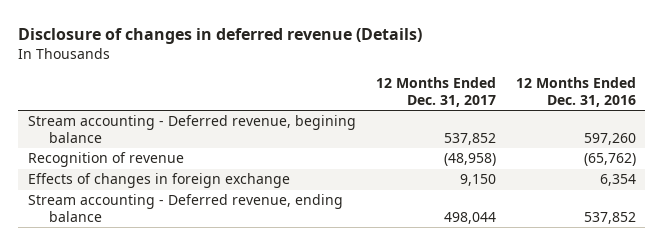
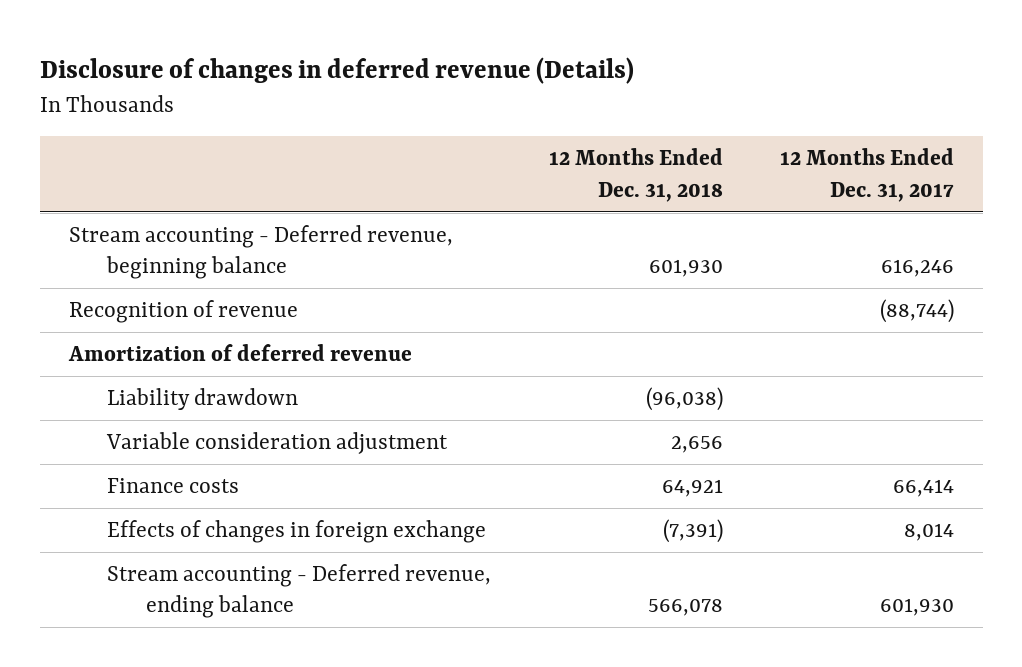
- | 12 Months Ended Dec. 31, 2017 | 12 Months Ended Dec. 31, 2016
+ | 12 Months Ended Dec. 31, 2018 | 12 Months Ended Dec. 31, 2017
- Stream accounting - Deferred revenue, begining balance | 537,852 | 597,260
- Recognition of revenue | (48,958) | (65,762)
- Effects of changes in foreign exchange | 9,150 | 6,354
- Stream accounting - Deferred revenue, ending balance | 498,044 | 537,852
+ Stream accounting - Deferred revenue, beginning balance | 601,930 | 616,246
+ Recognition of revenue | | (88,744)
+ Amortization of deferred revenue
+ Liability drawdown | (96,038) |
+ Variable consideration adjustment | 2,656 |
+ Finance costs | 64,921 | 66,414
+ Effects of changes in foreign exchange | (7,391) | 8,014
+ Stream accounting - Deferred revenue, ending balance | 566,078 | 601,930

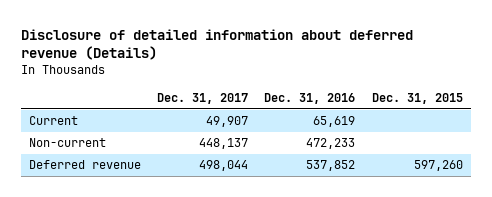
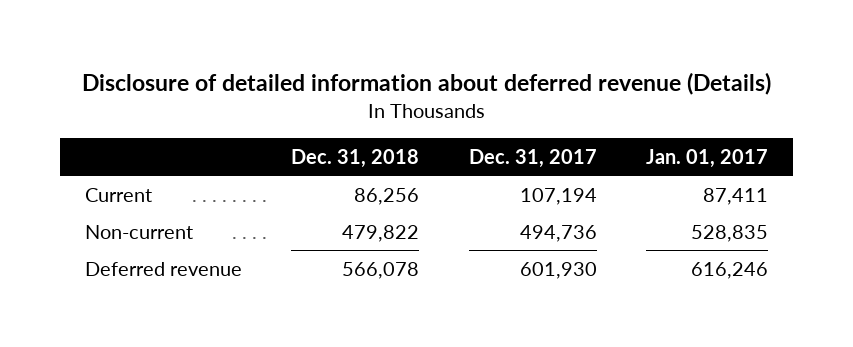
- | Dec. 31, 2017 | Dec. 31, 2016 | Dec. 31, 2015
+ | Dec. 31, 2018 | Dec. 31, 2017 | Jan. 01, 2017
- Current | 49,907 | 65,619 |
- Non-current | 448,137 | 472,233 |
- Deferred revenue | 498,044 | 537,852 | 597,260
+ Current | 86,256 | 107,194 | 87,411
+ Non-current | 479,822 | 494,736 | 528,835
+ Deferred revenue | 566,078 | 601,930 | 616,246

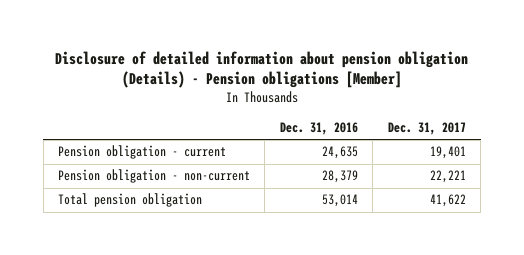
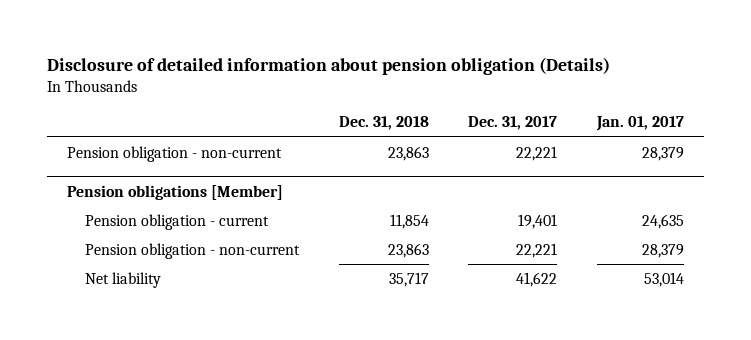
- Disclosure of detailed information about pension obligation (Details) - Pension obligations [Member]
+ Disclosure of detailed information about pension obligation (Details)
- | Dec. 31, 2016 | Dec. 31, 2017
+ | Dec. 31, 2018 | Dec. 31, 2017 | Jan. 01, 2017
+ Pension obligation - non-current | 23,863 | 22,221 | 28,379
+ Pension obligations [Member]
- Total pension obligation | 53,014 | 41,622
+ Net liability | 35,717 | 41,622 | 53,014

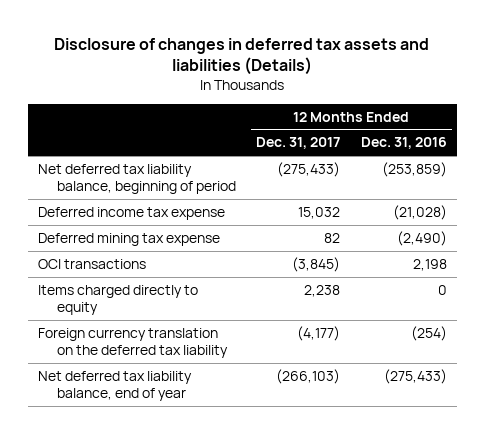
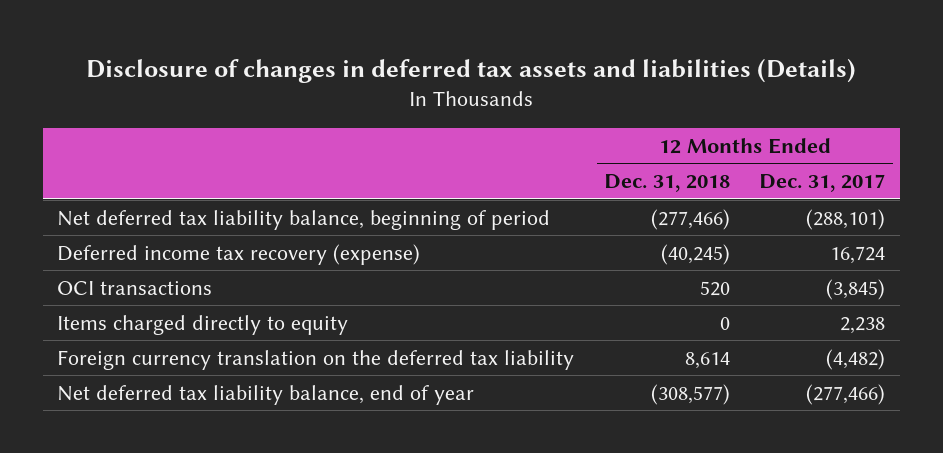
- | 12 Months Ended Dec. 31, 2017 | 12 Months Ended Dec. 31, 2016
+ | 12 Months Ended Dec. 31, 2018 | 12 Months Ended Dec. 31, 2017
- Net deferred tax liability balance, beginning of period | (275,433) | (253,859)
- Deferred income tax expense | 15,032 | (21,028)
- Deferred mining tax expense | 82 | (2,490)
+ Net deferred tax liability balance, beginning of period | (277,466) | (288,101)
+ Deferred income tax recovery (expense) | (40,245) | 16,724
- Foreign currency translation on the deferred tax liability | (4,177) | (254)
- Net deferred tax liability balance, end of year | (266,103) | (275,433)
+ Foreign currency translation on the deferred tax liability | 8,614 | (4,482)
+ Net deferred tax liability balance, end of year | (308,577) | (277,466)

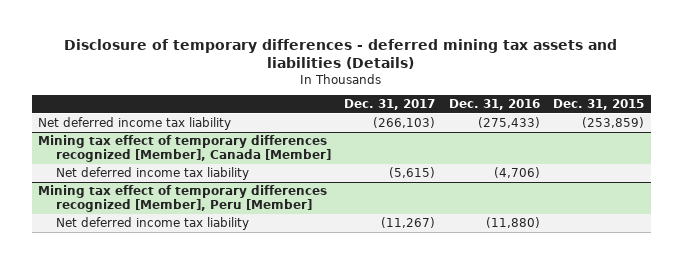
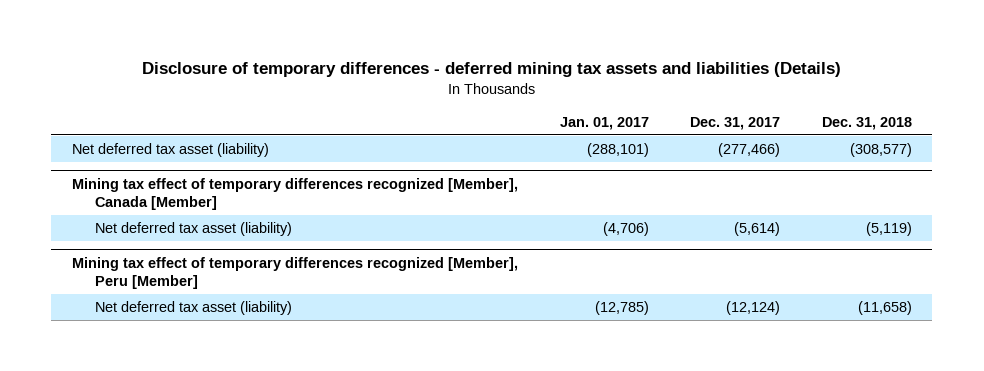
- | Dec. 31, 2017 | Dec. 31, 2016 | Dec. 31, 2015
+ | Jan. 01, 2017 | Dec. 31, 2017 | Dec. 31, 2018
- Net deferred income tax liability | (266,103) | (275,433) | (253,859)
+ Net deferred tax asset (liability) | (288,101) | (277,466) | (308,577)
@ Mining tax effect of temporary differences recognized [Member], Canada [Member]
- Net deferred income tax liability | (5,615) | (4,706) |
+ Net deferred tax asset (liability) | (4,706) | (5,614) | (5,119)
@ Mining tax effect of temporary differences recognized [Member], Peru [Member]
- Net deferred income tax liability | (11,267) | (11,880) |
+ Net deferred tax asset (liability) | (12,785) | (12,124) | (11,658)

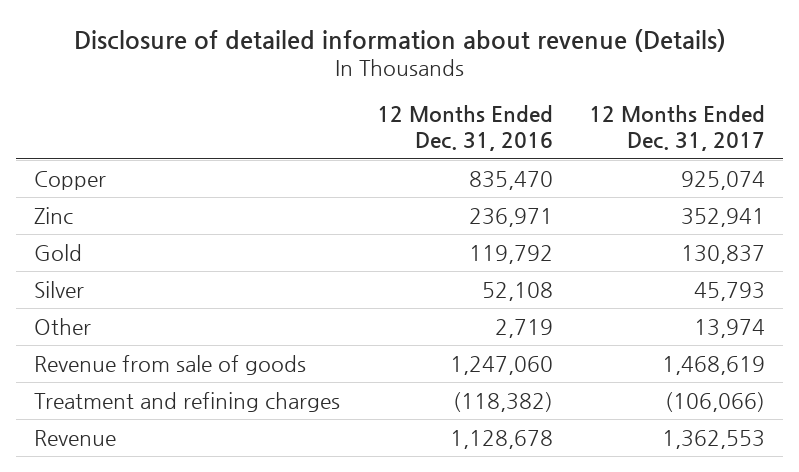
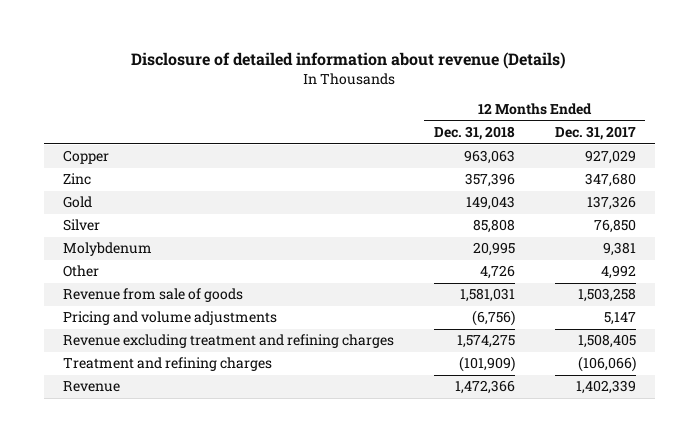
- | 12 Months Ended Dec. 31, 2016 | 12 Months Ended Dec. 31, 2017
+ | 12 Months Ended Dec. 31, 2018 | 12 Months Ended Dec. 31, 2017
- Copper | 835,470 | 925,074
- Zinc | 236,971 | 352,941
- Gold | 119,792 | 130,837
- Silver | 52,108 | 45,793
- Other | 2,719 | 13,974
- Revenue from sale of goods | 1,247,060 | 1,468,619
+ Copper | 963,063 | 927,029
+ Zinc | 357,396 | 347,680
+ Gold | 149,043 | 137,326
+ Silver | 85,808 | 76,850
+ Molybdenum | 20,995 | 9,381
+ Other | 4,726 | 4,992
+ Revenue from sale of goods | 1,581,031 | 1,503,258
+ Pricing and volume adjustments | (6,756) | 5,147
+ Revenue excluding treatment and refining charges | 1,574,275 | 1,508,405
- Revenue | 1,128,678 | 1,362,553
+ Revenue | 1,472,366 | 1,402,339

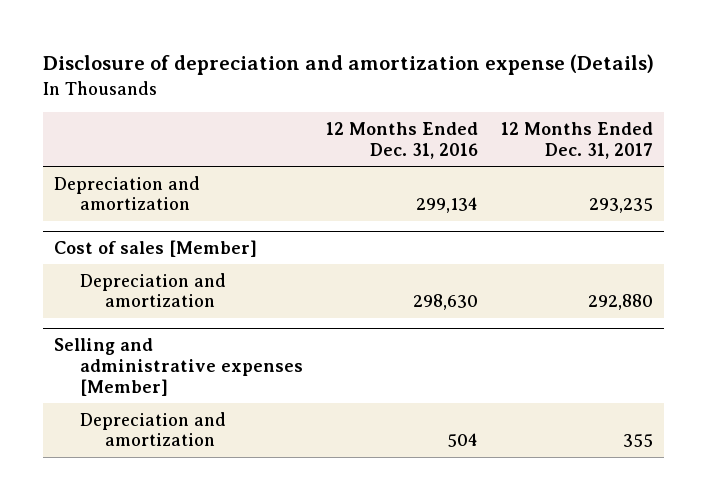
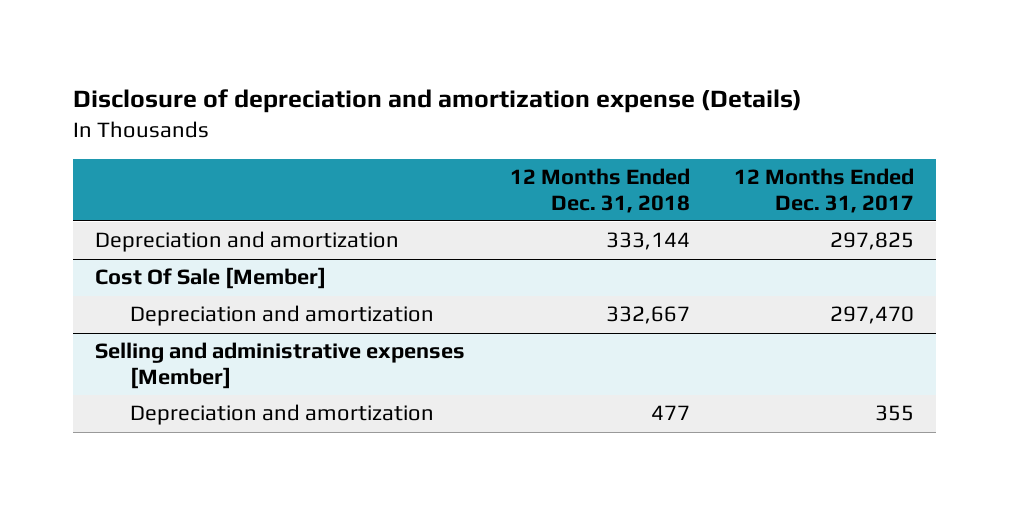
- | 12 Months Ended Dec. 31, 2016 | 12 Months Ended Dec. 31, 2017
+ | 12 Months Ended Dec. 31, 2018 | 12 Months Ended Dec. 31, 2017
- Depreciation and amortization | 299,134 | 293,235
- Cost of sales [Member]
- Depreciation and amortization | 298,630 | 292,880
+ Depreciation and amortization | 333,144 | 297,825
+ Cost Of Sale [Member]
+ Depreciation and amortization | 332,667 | 297,470

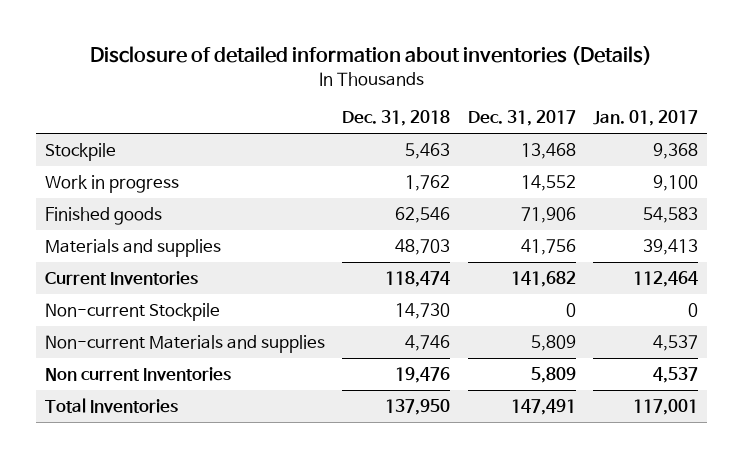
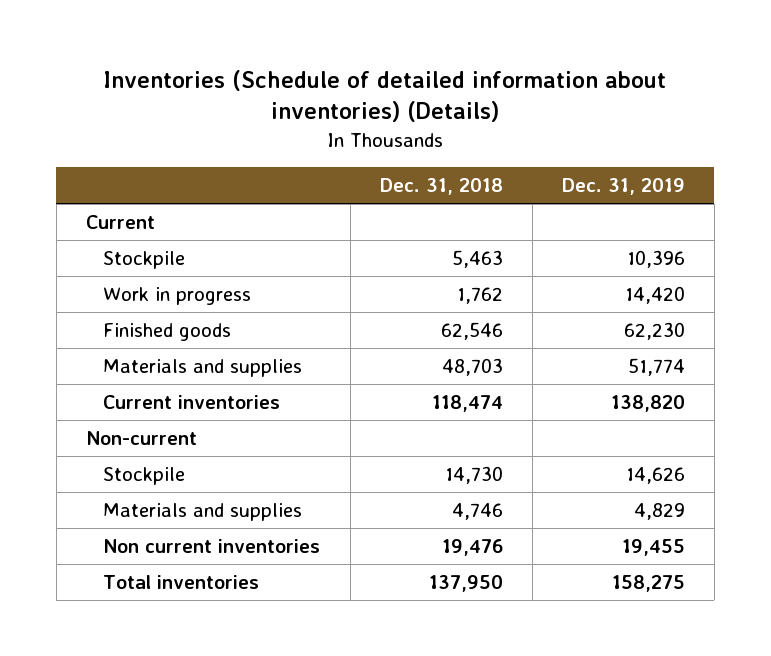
- Disclosure of detailed information about inventories (Details)
+ Inventories (Schedule of detailed information about inventories) (Details)
- | Dec. 31, 2018 | Dec. 31, 2017 | Jan. 01, 2017
+ | Dec. 31, 2018 | Dec. 31, 2019
+ Current
- Current Inventories | 118,474 | 141,682 | 112,464
- Non-current Stockpile | 14,730 | 0 | 0
- Non-current Materials and supplies | 4,746 | 5,809 | 4,537
- Non current Inventories | 19,476 | 5,809 | 4,537
- Total Inventories | 137,950 | 147,491 | 117,001
+ Current inventories | 118,474 | 138,820
+ Non-current
+ Stockpile | 14,730 | 14,626
+ Materials and supplies | 4,746 | 4,829
+ Non current inventories | 19,476 | 19,455
+ Total inventories | 137,950 | 158,275

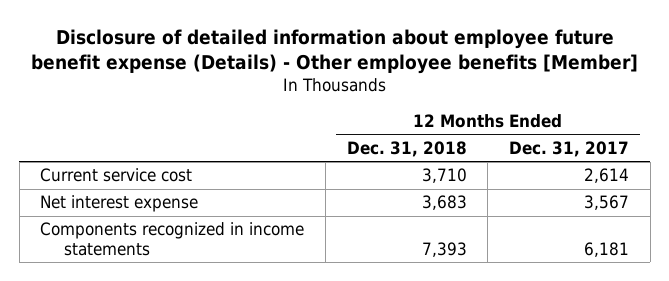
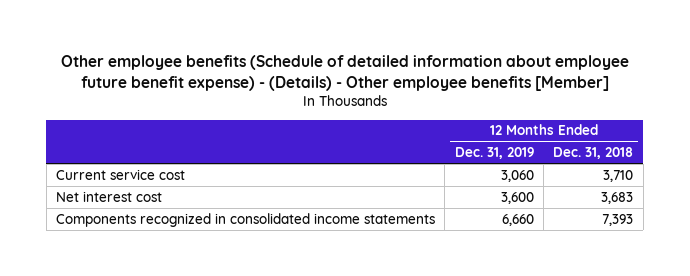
- Disclosure of detailed information about employee future benefit expense (Details) - Other employee benefits [Member]
+ Other employee benefits (Schedule of detailed information about employee future benefit expense) - (Details) - Other employee benefits [Member]
- | 12 Months Ended Dec. 31, 2018 | 12 Months Ended Dec. 31, 2017
+ | 12 Months Ended Dec. 31, 2019 | 12 Months Ended Dec. 31, 2018
- Net interest expense | 3,683 | 3,567
- Components recognized in income statements | 7,393 | 6,181
+ Net interest cost | 3,600 | 3,683
+ Components recognized in consolidated income statements | 6,660 | 7,393

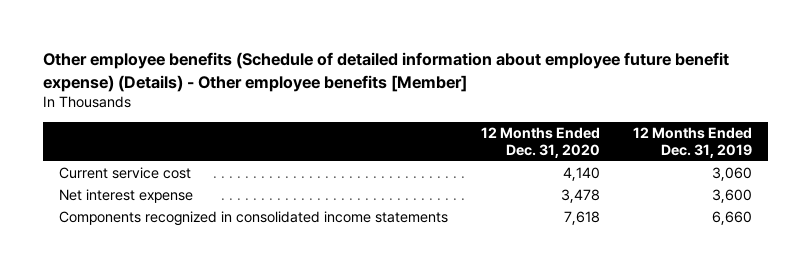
- Other employee benefits (Schedule of detailed information about employee future benefit expense) - (Details) - Other employee benefits [Member]
+ Other employee benefits (Schedule of detailed information about employee future benefit expense) (Details) - Other employee benefits [Member]
- | 12 Months Ended Dec. 31, 2019 | 12 Months Ended Dec. 31, 2018
+ | 12 Months Ended Dec. 31, 2020 | 12 Months Ended Dec. 31, 2019
- Net interest cost | 3,600 | 3,683
+ Net interest expense | 3,478 | 3,600

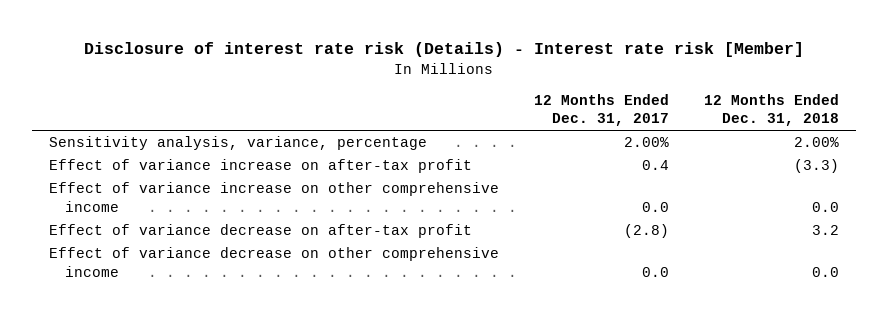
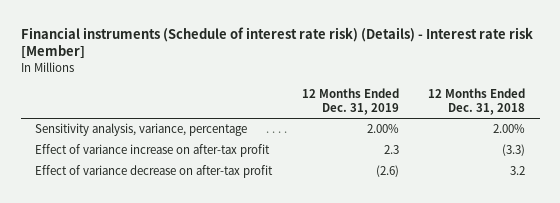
- Disclosure of interest rate risk (Details) - Interest rate risk [Member]
+ Financial instruments (Schedule of interest rate risk) (Details) - Interest rate risk [Member]
- | 12 Months Ended Dec. 31, 2017 | 12 Months Ended Dec. 31, 2018
+ | 12 Months Ended Dec. 31, 2019 | 12 Months Ended Dec. 31, 2018
- Effect of variance increase on other comprehensive income | 0.0 | 0.0
- Effect of variance decrease on other comprehensive income | 0.0 | 0.0

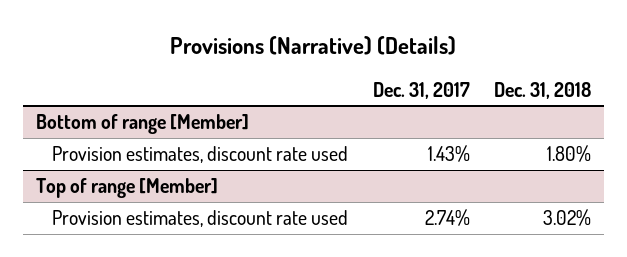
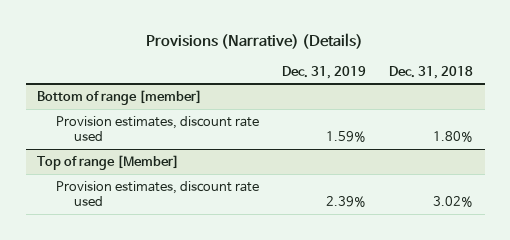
- | Dec. 31, 2017 | Dec. 31, 2018
+ | Dec. 31, 2019 | Dec. 31, 2018
- Bottom of range [Member]
+ Bottom of range [member]

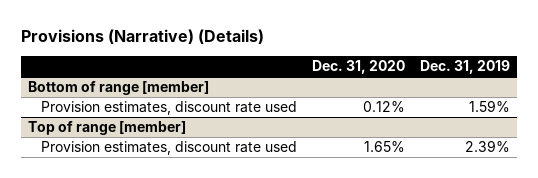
- | Dec. 31, 2019 | Dec. 31, 2018
+ | Dec. 31, 2020 | Dec. 31, 2019
- Top of range [Member]
+ Top of range [member]

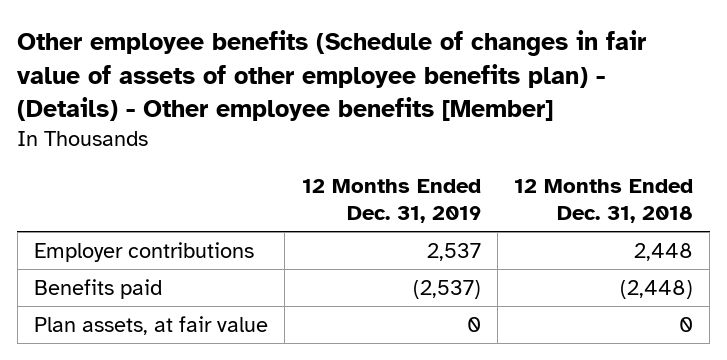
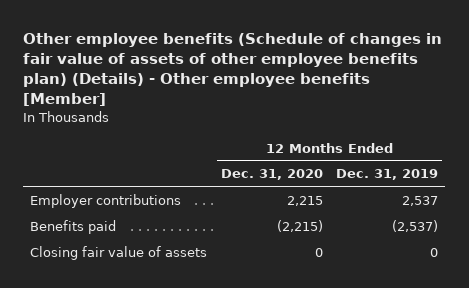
- Other employee benefits (Schedule of changes in fair value of assets of other employee benefits plan) - (Details) - Other employee benefits [Member]
+ Other employee benefits (Schedule of changes in fair value of assets of other employee benefits plan) (Details) - Other employee benefits [Member]
- | 12 Months Ended Dec. 31, 2019 | 12 Months Ended Dec. 31, 2018
+ | 12 Months Ended Dec. 31, 2020 | 12 Months Ended Dec. 31, 2019
- Plan assets, at fair value | 0 | 0
+ Closing fair value of assets | 0 | 0

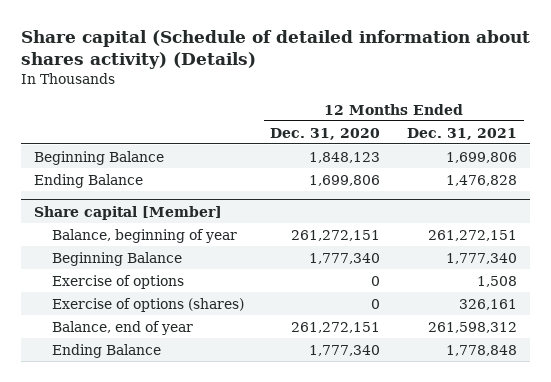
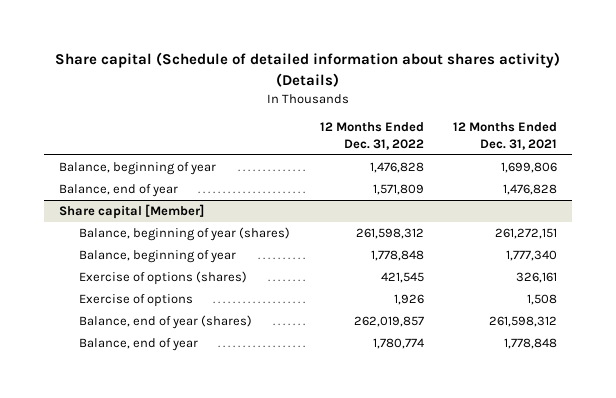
- | 12 Months Ended Dec. 31, 2020 | 12 Months Ended Dec. 31, 2021
+ | 12 Months Ended Dec. 31, 2022 | 12 Months Ended Dec. 31, 2021
- Beginning Balance | 1,848,123 | 1,699,806
- Ending Balance | 1,699,806 | 1,476,828
+ Balance, beginning of year | 1,476,828 | 1,699,806
+ Balance, end of year | 1,571,809 | 1,476,828
@ Share capital [Member]
- Balance, beginning of year | 261,272,151 | 261,272,151
- Beginning Balance | 1,777,340 | 1,777,340
+ Balance, beginning of year (shares) | 261,598,312 | 261,272,151
+ Balance, beginning of year | 1,778,848 | 1,777,340
- Balance, end of year | 261,272,151 | 261,598,312
- Ending Balance | 1,777,340 | 1,778,848
moved down: Exercise of options | 1,926 | 1,508
+ Balance, end of year (shares) | 262,019,857 | 261,598,312
+ Balance, end of year | 1,780,774 | 1,778,848

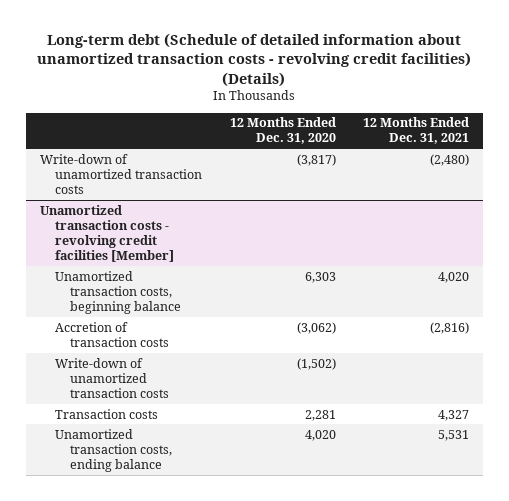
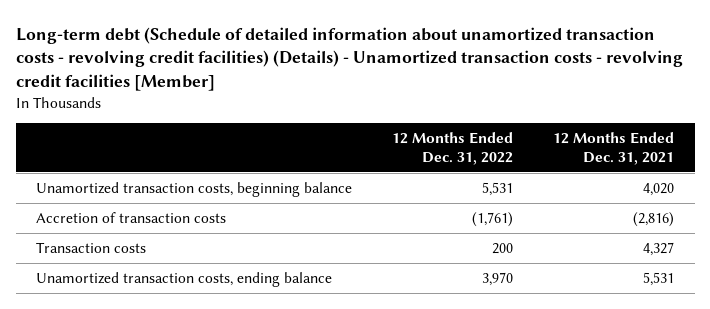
- Long-term debt (Schedule of detailed information about unamortized transaction costs - revolving credit facilities) (Details)
+ Long-term debt (Schedule of detailed information about unamortized transaction costs - revolving credit facilities) (Details) - Unamortized transaction costs - revolving credit facilities [Member]
- | 12 Months Ended Dec. 31, 2020 | 12 Months Ended Dec. 31, 2021
+ | 12 Months Ended Dec. 31, 2022 | 12 Months Ended Dec. 31, 2021
- Write-down of unamortized transaction costs | (3,817) | (2,480)
- Unamortized transaction costs - revolving credit facilities [Member]
- Write-down of unamortized transaction costs | (1,502) |

